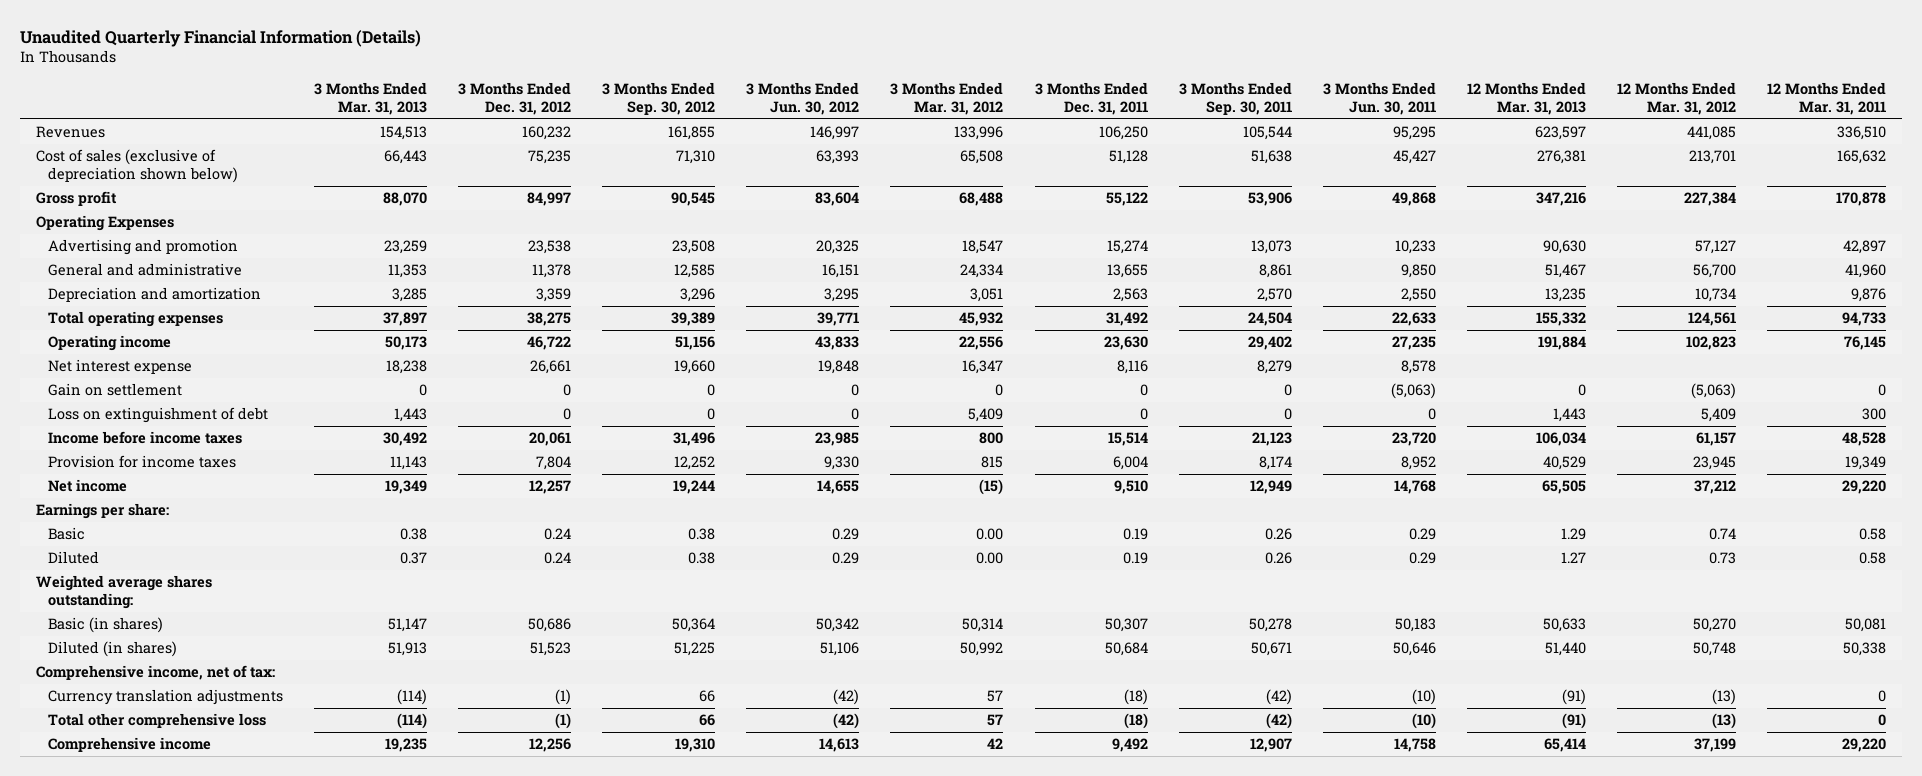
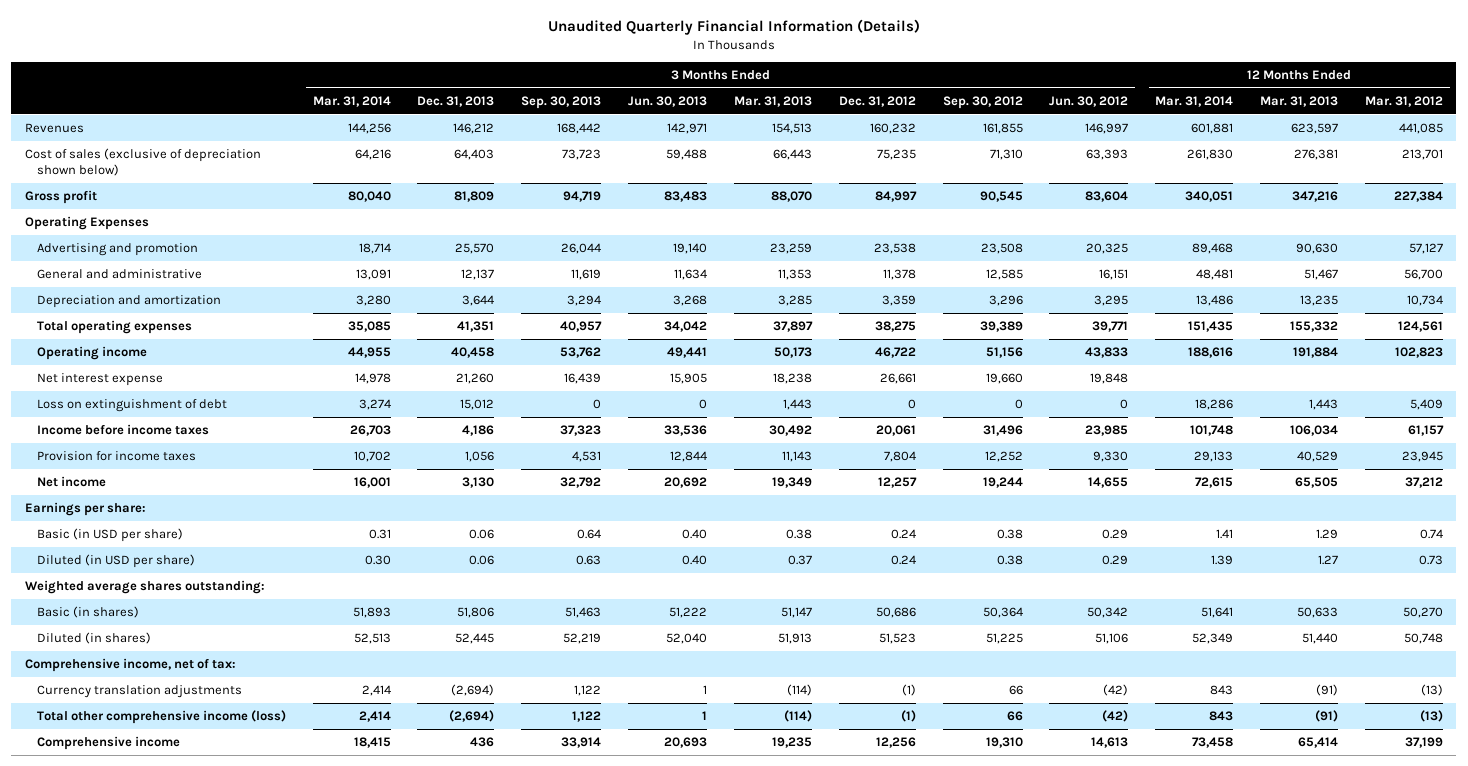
- | 3 Months Ended Mar. 31, 2013 | 3 Months Ended Dec. 31, 2012 | 3 Months Ended Sep. 30, 2012 | 3 Months Ended Jun. 30, 2012 | 3 Months Ended Mar. 31, 2012 | 3 Months Ended Dec. 31, 2011 | 3 Months Ended Sep. 30, 2011 | 3 Months Ended Jun. 30, 2011 | 12 Months Ended Mar. 31, 2013 | 12 Months Ended Mar. 31, 2012 | 12 Months Ended Mar. 31, 2011
+ | 3 Months Ended Mar. 31, 2014 | 3 Months Ended Dec. 31, 2013 | 3 Months Ended Sep. 30, 2013 | 3 Months Ended Jun. 30, 2013 | 3 Months Ended Mar. 31, 2013 | 3 Months Ended Dec. 31, 2012 | 3 Months Ended Sep. 30, 2012 | 3 Months Ended Jun. 30, 2012 | 12 Months Ended Mar. 31, 2014 | 12 Months Ended Mar. 31, 2013 | 12 Months Ended Mar. 31, 2012
- Gain on settlement | 0 | 0 | 0 | 0 | 0 | 0 | 0 | (5,063) | 0 | (5,063) | 0
- Basic | 0.38 | 0.24 | 0.38 | 0.29 | 0.00 | 0.19 | 0.26 | 0.29 | 1.29 | 0.74 | 0.58
- Diluted | 0.37 | 0.24 | 0.38 | 0.29 | 0.00 | 0.19 | 0.26 | 0.29 | 1.27 | 0.73 | 0.58
+ Basic (in USD per share) | 0.31 | 0.06 | 0.64 | 0.40 | 0.38 | 0.24 | 0.38 | 0.29 | 1.41 | 1.29 | 0.74
+ Diluted (in USD per share) | 0.30 | 0.06 | 0.63 | 0.40 | 0.37 | 0.24 | 0.38 | 0.29 | 1.39 | 1.27 | 0.73
- Total other comprehensive loss | (114) | (1) | 66 | (42) | 57 | (18) | (42) | (10) | (91) | (13) | 0
+ Total other comprehensive income (loss) | 2,414 | (2,694) | 1,122 | 1 | (114) | (1) | 66 | (42) | 843 | (91) | (13)

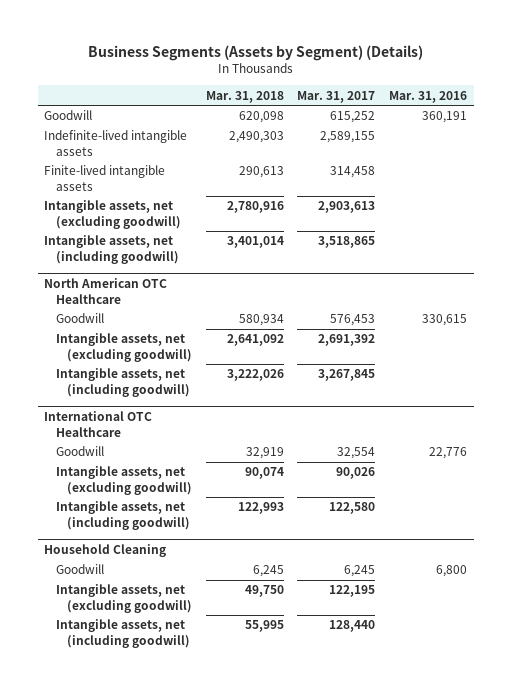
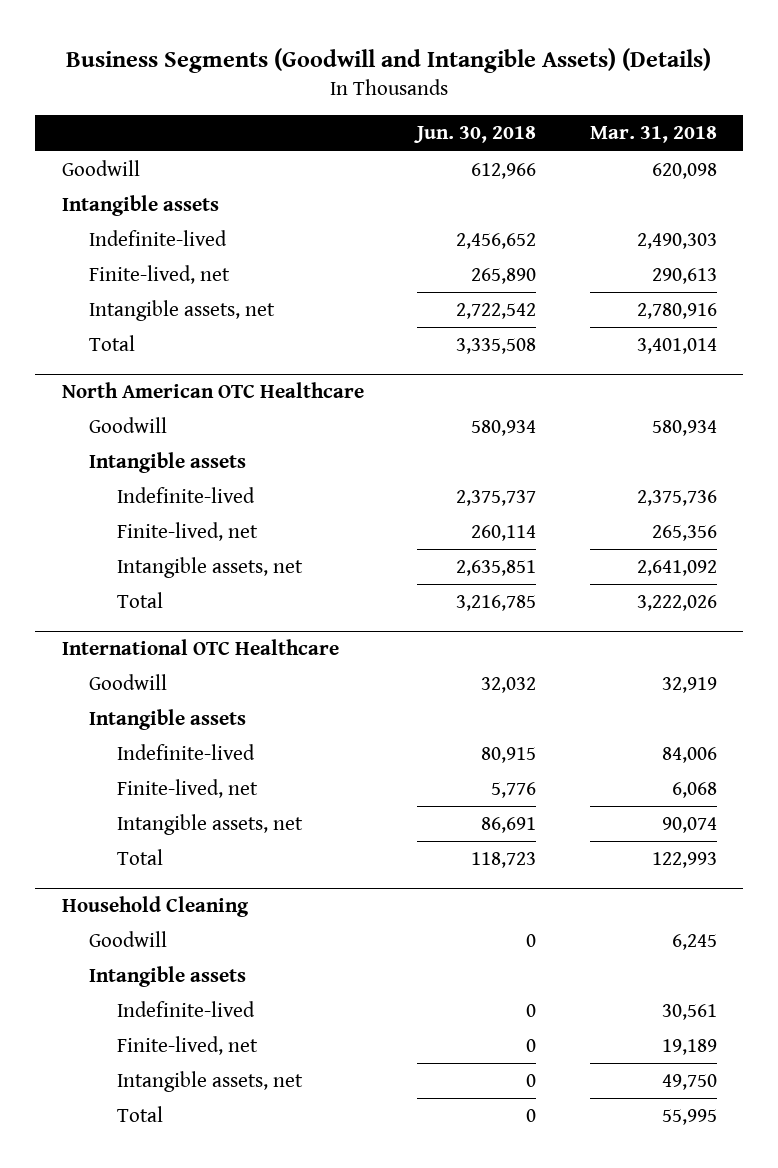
- Business Segments (Assets by Segment) (Details)
+ Business Segments (Goodwill and Intangible Assets) (Details)
- | Mar. 31, 2018 | Mar. 31, 2017 | Mar. 31, 2016
+ | Jun. 30, 2018 | Mar. 31, 2018
- Indefinite-lived intangible assets | 2,490,303 | 2,589,155 |
- Finite-lived intangible assets | 290,613 | 314,458 |
- Intangible assets, net (excluding goodwill) | 2,780,916 | 2,903,613 |
- Intangible assets, net (including goodwill) | 3,401,014 | 3,518,865 |
+ Intangible assets
+ Indefinite-lived | 2,456,652 | 2,490,303
+ Finite-lived, net | 265,890 | 290,613
+ Intangible assets, net | 2,722,542 | 2,780,916
+ Total | 3,335,508 | 3,401,014
@ North American OTC Healthcare
- Intangible assets, net (excluding goodwill) | 2,641,092 | 2,691,392 |
- Intangible assets, net (including goodwill) | 3,222,026 | 3,267,845 |
+ Intangible assets
+ Indefinite-lived | 2,375,737 | 2,375,736
+ Finite-lived, net | 260,114 | 265,356
+ Intangible assets, net | 2,635,851 | 2,641,092
+ Total | 3,216,785 | 3,222,026
@ International OTC Healthcare
- Intangible assets, net (excluding goodwill) | 90,074 | 90,026 |
- Intangible assets, net (including goodwill) | 122,993 | 122,580 |
+ Intangible assets
+ Indefinite-lived | 80,915 | 84,006
+ Finite-lived, net | 5,776 | 6,068
+ Intangible assets, net | 86,691 | 90,074
+ Total | 118,723 | 122,993
@ Household Cleaning
- Intangible assets, net (excluding goodwill) | 49,750 | 122,195 |
- Intangible assets, net (including goodwill) | 55,995 | 128,440 |
+ Intangible assets
+ Indefinite-lived | 0 | 30,561
+ Finite-lived, net | 0 | 19,189
+ Intangible assets, net | 0 | 49,750
+ Total | 0 | 55,995

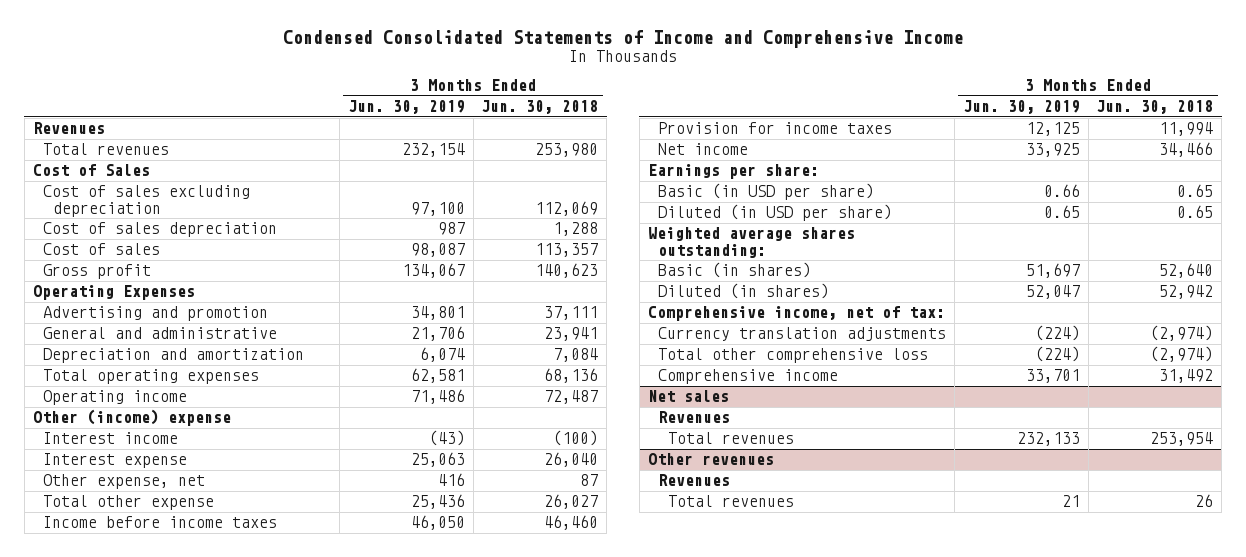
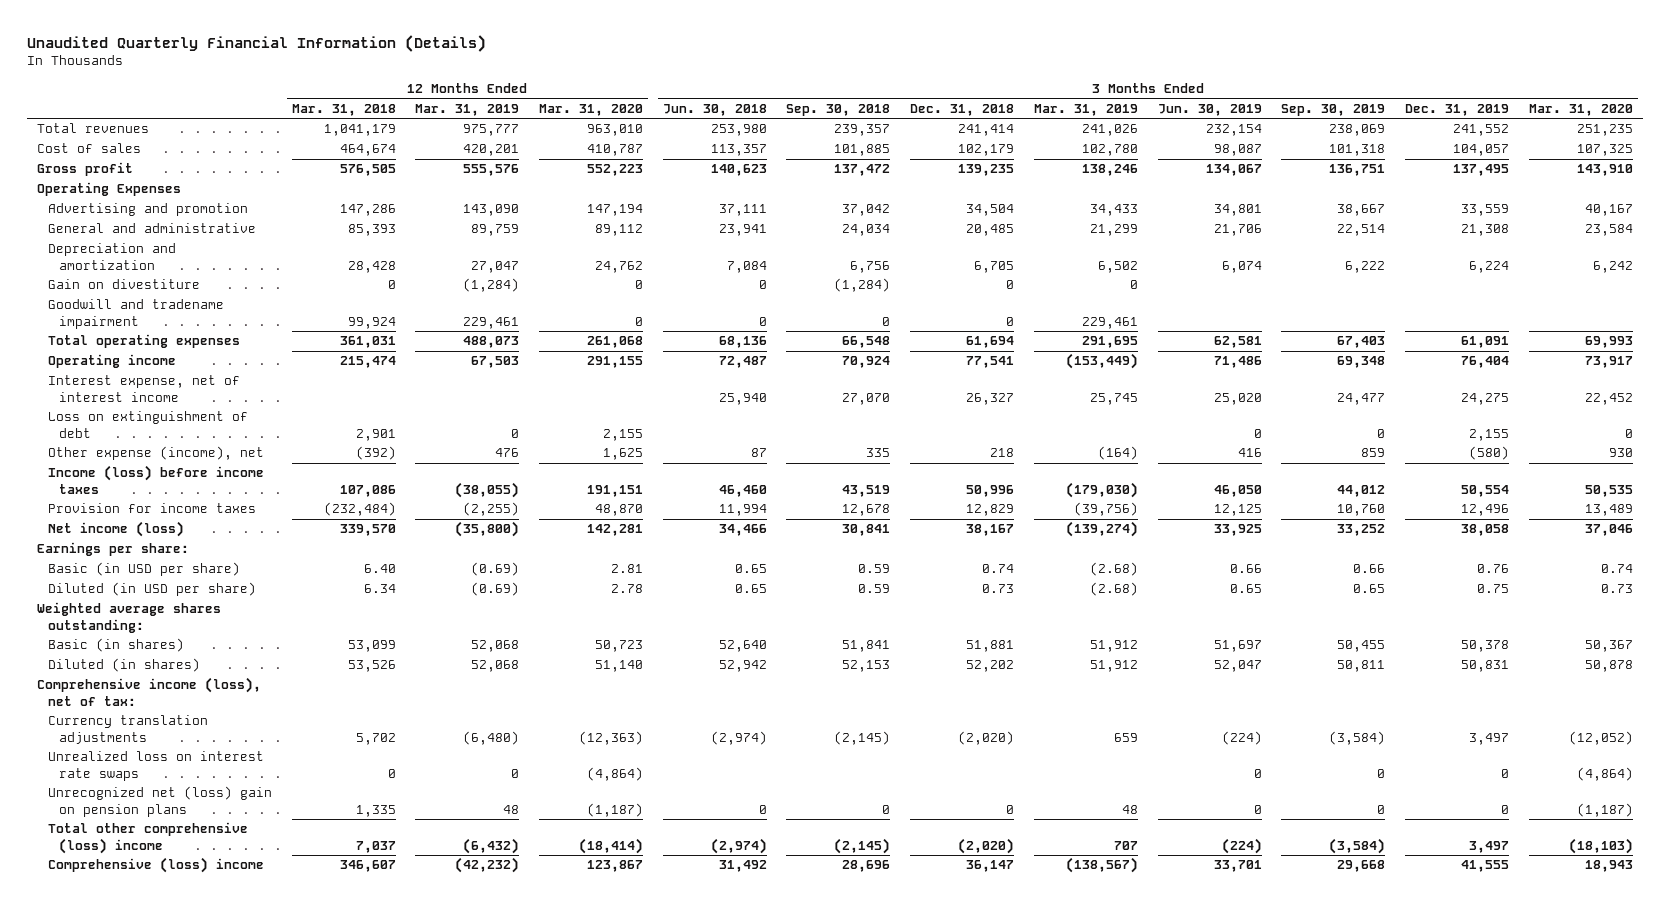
- Condensed Consolidated Statements of Income and Comprehensive Income
+ Unaudited Quarterly Financial Information (Details)
- | 3 Months Ended Jun. 30, 2019 | 3 Months Ended Jun. 30, 2018
+ | 12 Months Ended Mar. 31, 2018 | 12 Months Ended Mar. 31, 2019 | 12 Months Ended Mar. 31, 2020 | 3 Months Ended Jun. 30, 2018 | 3 Months Ended Sep. 30, 2018 | 3 Months Ended Dec. 31, 2018 | 3 Months Ended Mar. 31, 2019 | 3 Months Ended Jun. 30, 2019 | 3 Months Ended Sep. 30, 2019 | 3 Months Ended Dec. 31, 2019 | 3 Months Ended Mar. 31, 2020
- Revenues
- Cost of Sales
- Cost of sales excluding depreciation | 97,100 | 112,069
- Cost of sales depreciation | 987 | 1,288
+ Gain on divestiture | 0 | (1,284) | 0 | 0 | (1,284) | 0 | 0 | | | |
+ Goodwill and tradename impairment | 99,924 | 229,461 | 0 | 0 | 0 | 0 | 229,461 | | | |
- Other (income) expense
- Interest income | (43) | (100)
- Interest expense | 25,063 | 26,040
- Other expense, net | 416 | 87
- Total other expense | 25,436 | 26,027
- Income before income taxes | 46,050 | 46,460
+ Interest expense, net of interest income | | | | 25,940 | 27,070 | 26,327 | 25,745 | 25,020 | 24,477 | 24,275 | 22,452
+ Loss on extinguishment of debt | 2,901 | 0 | 2,155 | | | | | 0 | 0 | 2,155 | 0
+ Other expense (income), net | (392) | 476 | 1,625 | 87 | 335 | 218 | (164) | 416 | 859 | (580) | 930
+ Income (loss) before income taxes | 107,086 | (38,055) | 191,151 | 46,460 | 43,519 | 50,996 | (179,030) | 46,050 | 44,012 | 50,554 | 50,535
- Net income | 33,925 | 34,466
+ Net income (loss) | 339,570 | (35,800) | 142,281 | 34,466 | 30,841 | 38,167 | (139,274) | 33,925 | 33,252 | 38,058 | 37,046
- Comprehensive income, net of tax:
+ Comprehensive income (loss), net of tax:
- Total other comprehensive loss | (224) | (2,974)
- Comprehensive income | 33,701 | 31,492
- Net sales
- Revenues
- Total revenues | 232,133 | 253,954
- Other revenues
- Revenues
- Total revenues | 21 | 26
+ Unrealized loss on interest rate swaps | 0 | 0 | (4,864) | | | | | 0 | 0 | 0 | (4,864)
+ Unrecognized net (loss) gain on pension plans | 1,335 | 48 | (1,187) | 0 | 0 | 0 | 48 | 0 | 0 | 0 | (1,187)
+ Total other comprehensive (loss) income | 7,037 | (6,432) | (18,414) | (2,974) | (2,145) | (2,020) | 707 | (224) | (3,584) | 3,497 | (18,103)
+ Comprehensive (loss) income | 346,607 | (42,232) | 123,867 | 31,492 | 28,696 | 36,147 | (138,567) | 33,701 | 29,668 | 41,555 | 18,943

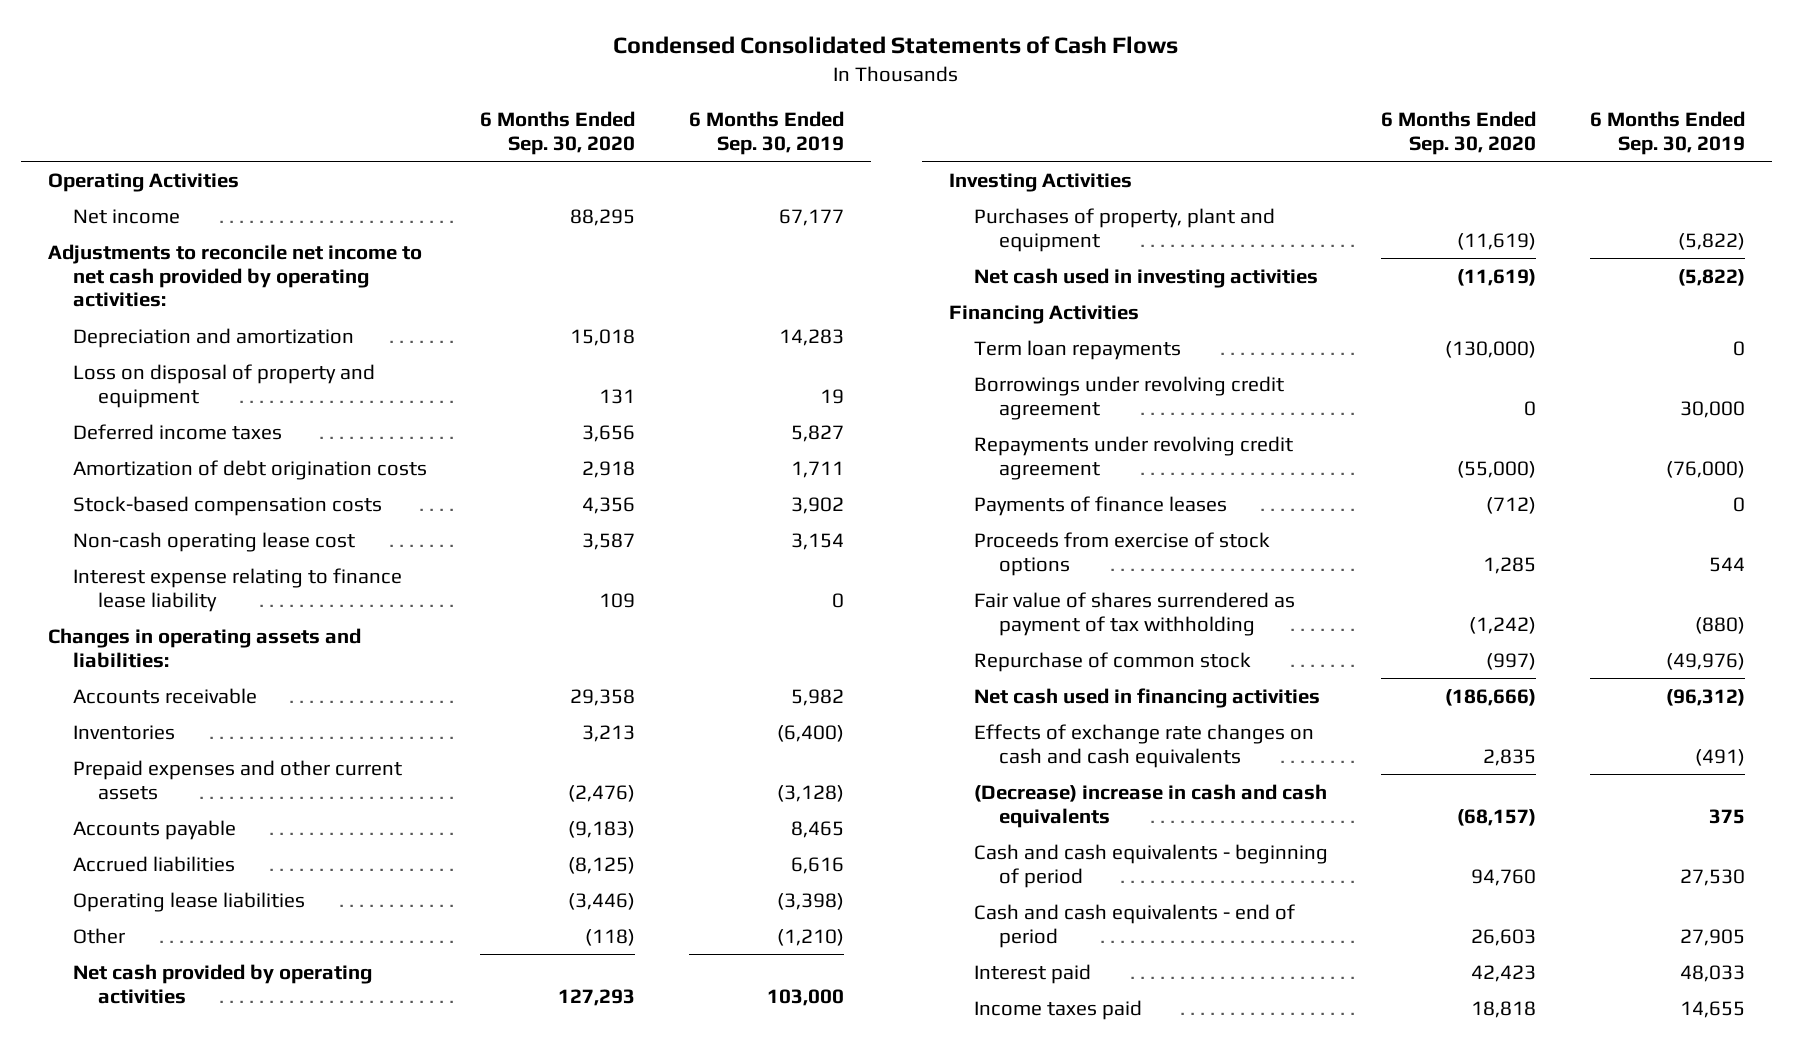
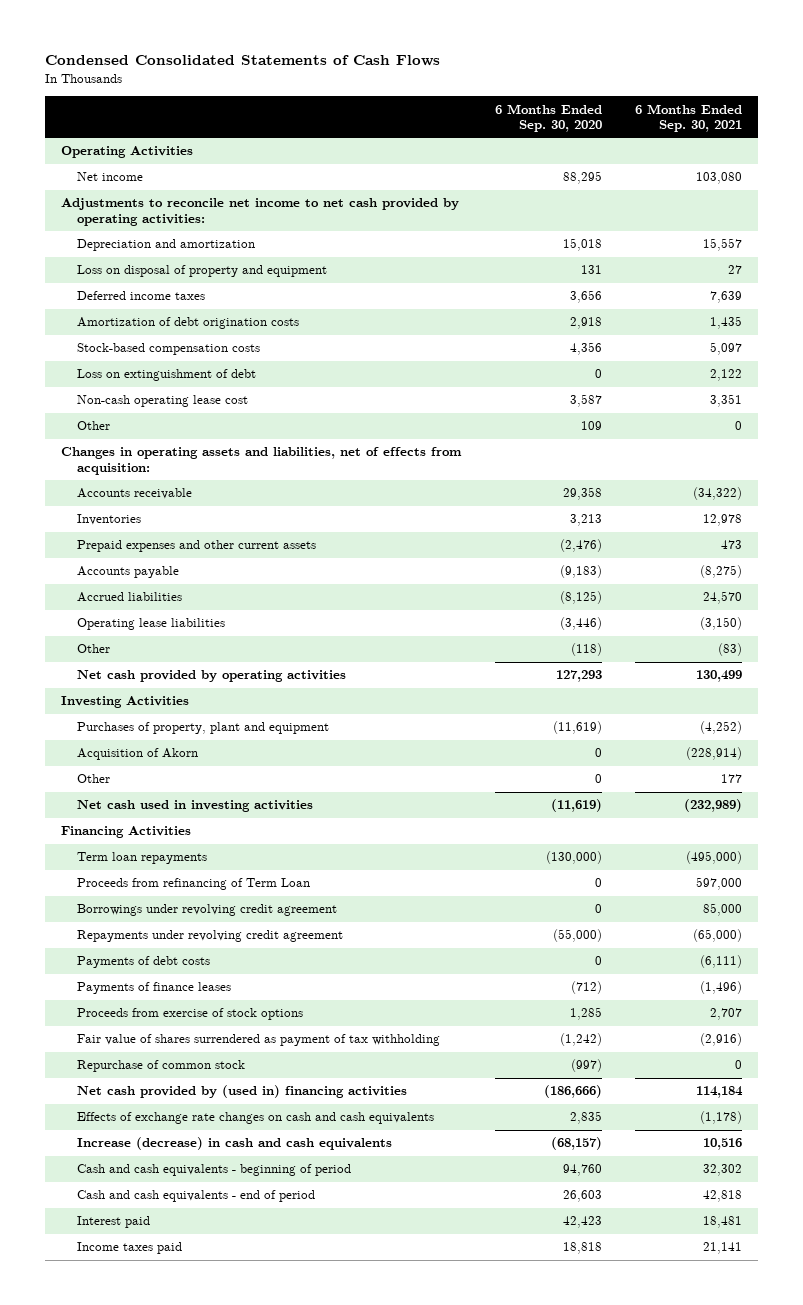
- | 6 Months Ended Sep. 30, 2020 | 6 Months Ended Sep. 30, 2019
+ | 6 Months Ended Sep. 30, 2020 | 6 Months Ended Sep. 30, 2021
+ Loss on extinguishment of debt | 0 | 2,122
- Interest expense relating to finance lease liability | 109 | 0
- Changes in operating assets and liabilities:
+ Other | 109 | 0
+ Changes in operating assets and liabilities, net of effects from acquisition:
+ Acquisition of Akorn | 0 | (228,914)
+ Other | 0 | 177
+ Proceeds from refinancing of Term Loan | 0 | 597,000
+ Payments of debt costs | 0 | (6,111)
- Net cash used in financing activities | (186,666) | (96,312)
+ Net cash provided by (used in) financing activities | (186,666) | 114,184
- (Decrease) increase in cash and cash equivalents | (68,157) | 375
+ Increase (decrease) in cash and cash equivalents | (68,157) | 10,516

